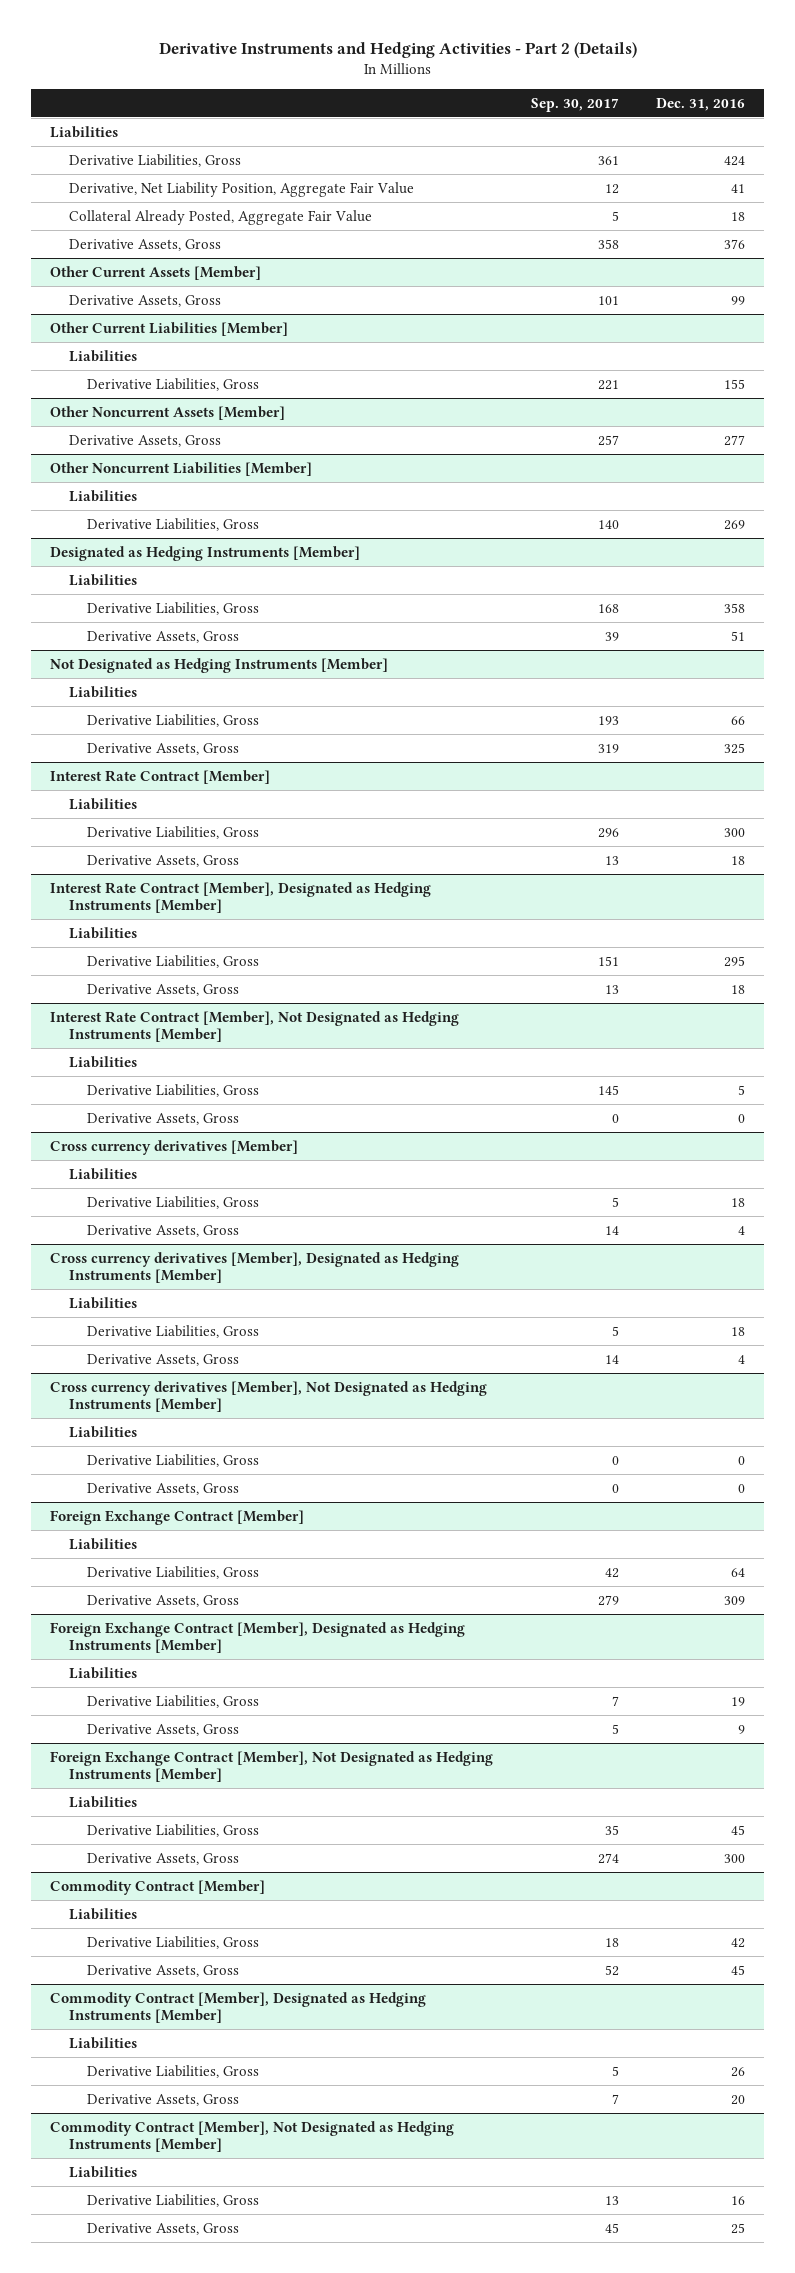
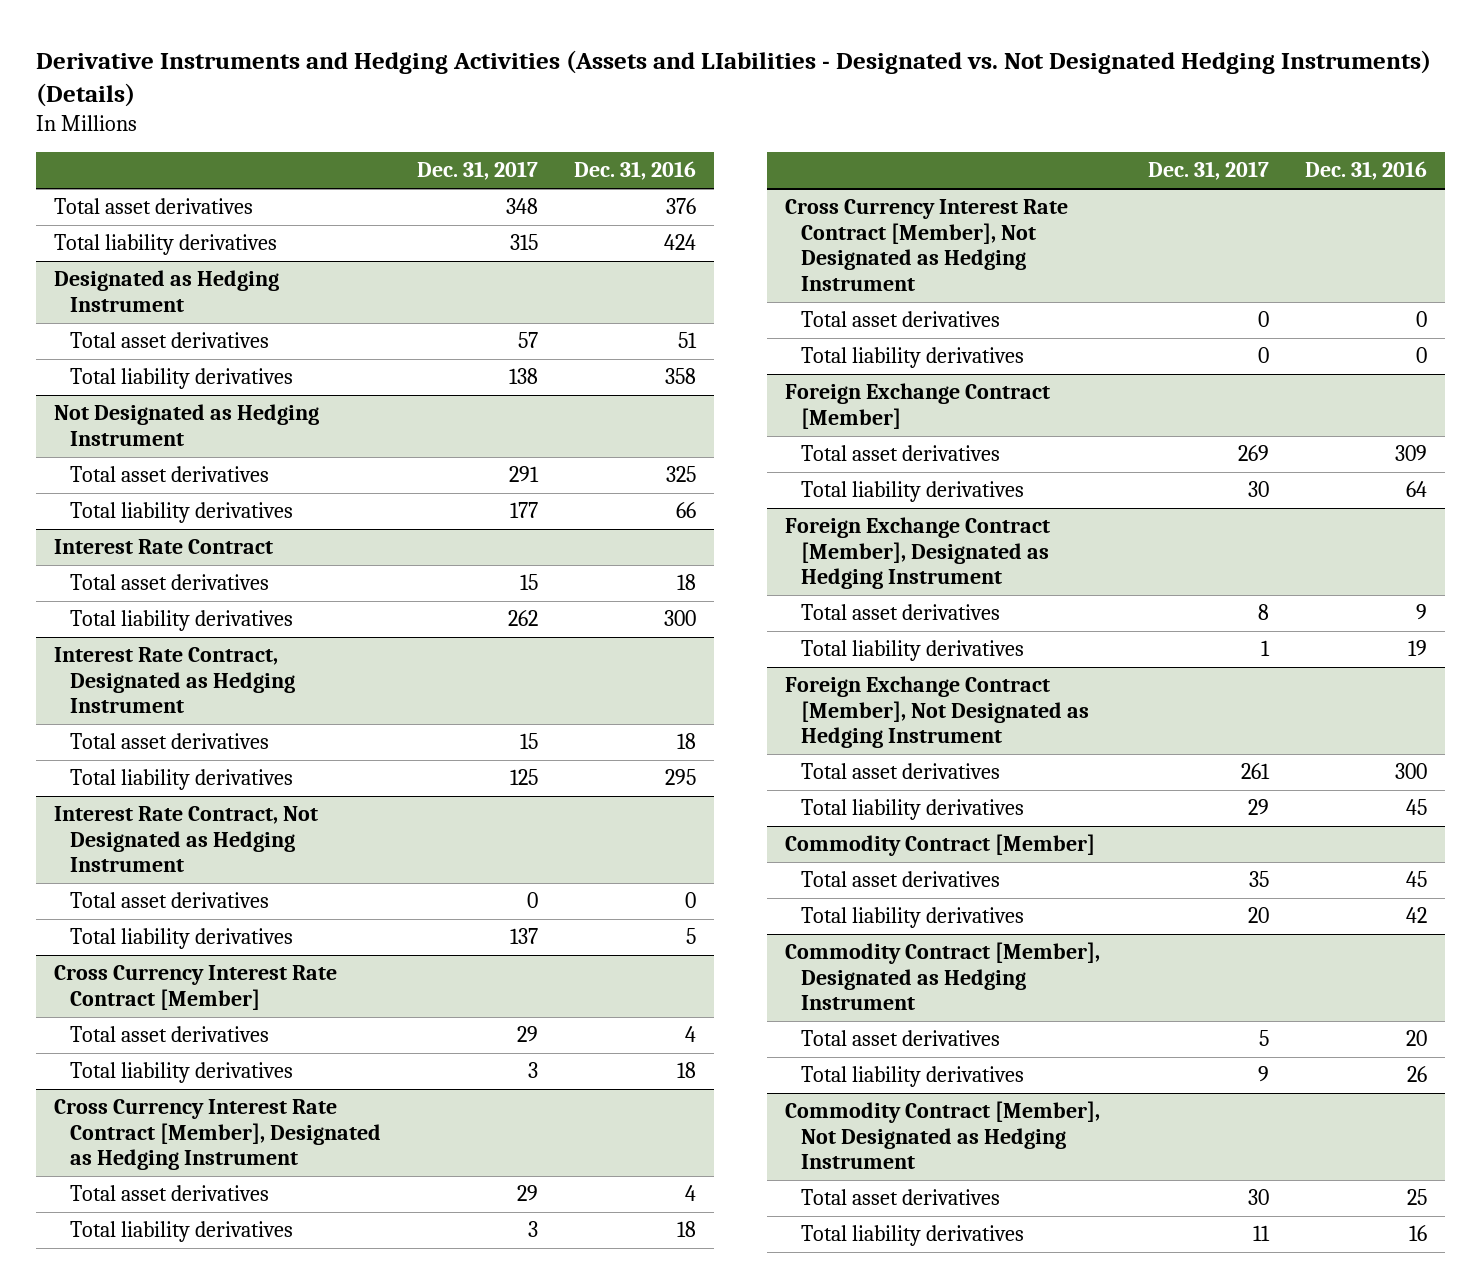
- Derivative Instruments and Hedging Activities - Part 2 (Details)
+ Derivative Instruments and Hedging Activities (Assets and LIabilities - Designated vs. Not Designated Hedging Instruments) (Details)
- | Sep. 30, 2017 | Dec. 31, 2016
+ | Dec. 31, 2017 | Dec. 31, 2016
- Liabilities
- Derivative Liabilities, Gross | 361 | 424
- Derivative, Net Liability Position, Aggregate Fair Value | 12 | 41
- Collateral Already Posted, Aggregate Fair Value | 5 | 18
- Derivative Assets, Gross | 358 | 376
- Other Current Assets [Member]
- Derivative Assets, Gross | 101 | 99
- Other Current Liabilities [Member]
- Liabilities
- Derivative Liabilities, Gross | 221 | 155
- Other Noncurrent Assets [Member]
- Derivative Assets, Gross | 257 | 277
- Other Noncurrent Liabilities [Member]
- Liabilities
- Derivative Liabilities, Gross | 140 | 269
- Designated as Hedging Instruments [Member]
- Liabilities
- Derivative Liabilities, Gross | 168 | 358
- Derivative Assets, Gross | 39 | 51
- Not Designated as Hedging Instruments [Member]
- Liabilities
- Derivative Liabilities, Gross | 193 | 66
- Derivative Assets, Gross | 319 | 325
- Interest Rate Contract [Member]
- Liabilities
- Derivative Liabilities, Gross | 296 | 300
- Derivative Assets, Gross | 13 | 18
- Interest Rate Contract [Member], Designated as Hedging Instruments [Member]
- Liabilities
- Derivative Liabilities, Gross | 151 | 295
- Derivative Assets, Gross | 13 | 18
- Interest Rate Contract [Member], Not Designated as Hedging Instruments [Member]
- Liabilities
- Derivative Liabilities, Gross | 145 | 5
- Derivative Assets, Gross | 0 | 0
- Cross currency derivatives [Member]
- Liabilities
- Derivative Liabilities, Gross | 5 | 18
- Derivative Assets, Gross | 14 | 4
- Cross currency derivatives [Member], Designated as Hedging Instruments [Member]
- Liabilities
- Derivative Liabilities, Gross | 5 | 18
- Derivative Assets, Gross | 14 | 4
- Cross currency derivatives [Member], Not Designated as Hedging Instruments [Member]
- Liabilities
- Derivative Liabilities, Gross | 0 | 0
- Derivative Assets, Gross | 0 | 0
+ Total asset derivatives | 348 | 376
+ Total liability derivatives | 315 | 424
+ Designated as Hedging Instrument
+ Total asset derivatives | 57 | 51
+ Total liability derivatives | 138 | 358
+ Not Designated as Hedging Instrument
+ Total asset derivatives | 291 | 325
+ Total liability derivatives | 177 | 66
+ Interest Rate Contract
+ Total asset derivatives | 15 | 18
+ Total liability derivatives | 262 | 300
+ Interest Rate Contract, Designated as Hedging Instrument
+ Total asset derivatives | 15 | 18
+ Total liability derivatives | 125 | 295
+ Interest Rate Contract, Not Designated as Hedging Instrument
+ Total asset derivatives | 0 | 0
+ Total liability derivatives | 137 | 5
+ Cross Currency Interest Rate Contract [Member]
+ Total asset derivatives | 29 | 4
+ Total liability derivatives | 3 | 18
+ Cross Currency Interest Rate Contract [Member], Designated as Hedging Instrument
+ Total asset derivatives | 29 | 4
+ Total liability derivatives | 3 | 18
+ Cross Currency Interest Rate Contract [Member], Not Designated as Hedging Instrument
+ Total asset derivatives | 0 | 0
+ Total liability derivatives | 0 | 0
@ Foreign Exchange Contract [Member]
- Liabilities
- Derivative Liabilities, Gross | 42 | 64
- Derivative Assets, Gross | 279 | 309
- Foreign Exchange Contract [Member], Designated as Hedging Instruments [Member]
- Liabilities
- Derivative Liabilities, Gross | 7 | 19
- Derivative Assets, Gross | 5 | 9
- Foreign Exchange Contract [Member], Not Designated as Hedging Instruments [Member]
- Liabilities
- Derivative Liabilities, Gross | 35 | 45
- Derivative Assets, Gross | 274 | 300
@ Foreign Exchange Contract [Member]
+ Total asset derivatives | 269 | 309
+ Total liability derivatives | 30 | 64
+ Foreign Exchange Contract [Member], Designated as Hedging Instrument
+ Total asset derivatives | 8 | 9
+ Total liability derivatives | 1 | 19
+ Foreign Exchange Contract [Member], Not Designated as Hedging Instrument
+ Total asset derivatives | 261 | 300
+ Total liability derivatives | 29 | 45
@ Commodity Contract [Member]
- Liabilities
- Derivative Liabilities, Gross | 18 | 42
- Derivative Assets, Gross | 52 | 45
- Commodity Contract [Member], Designated as Hedging Instruments [Member]
- Liabilities
- Derivative Liabilities, Gross | 5 | 26
- Derivative Assets, Gross | 7 | 20
- Commodity Contract [Member], Not Designated as Hedging Instruments [Member]
- Liabilities
- Derivative Liabilities, Gross | 13 | 16
- Derivative Assets, Gross | 45 | 25
@ Commodity Contract [Member]
+ Total asset derivatives | 35 | 45
+ Total liability derivatives | 20 | 42
+ Commodity Contract [Member], Designated as Hedging Instrument
+ Total asset derivatives | 5 | 20
+ Total liability derivatives | 9 | 26
+ Commodity Contract [Member], Not Designated as Hedging Instrument
+ Total asset derivatives | 30 | 25
+ Total liability derivatives | 11 | 16

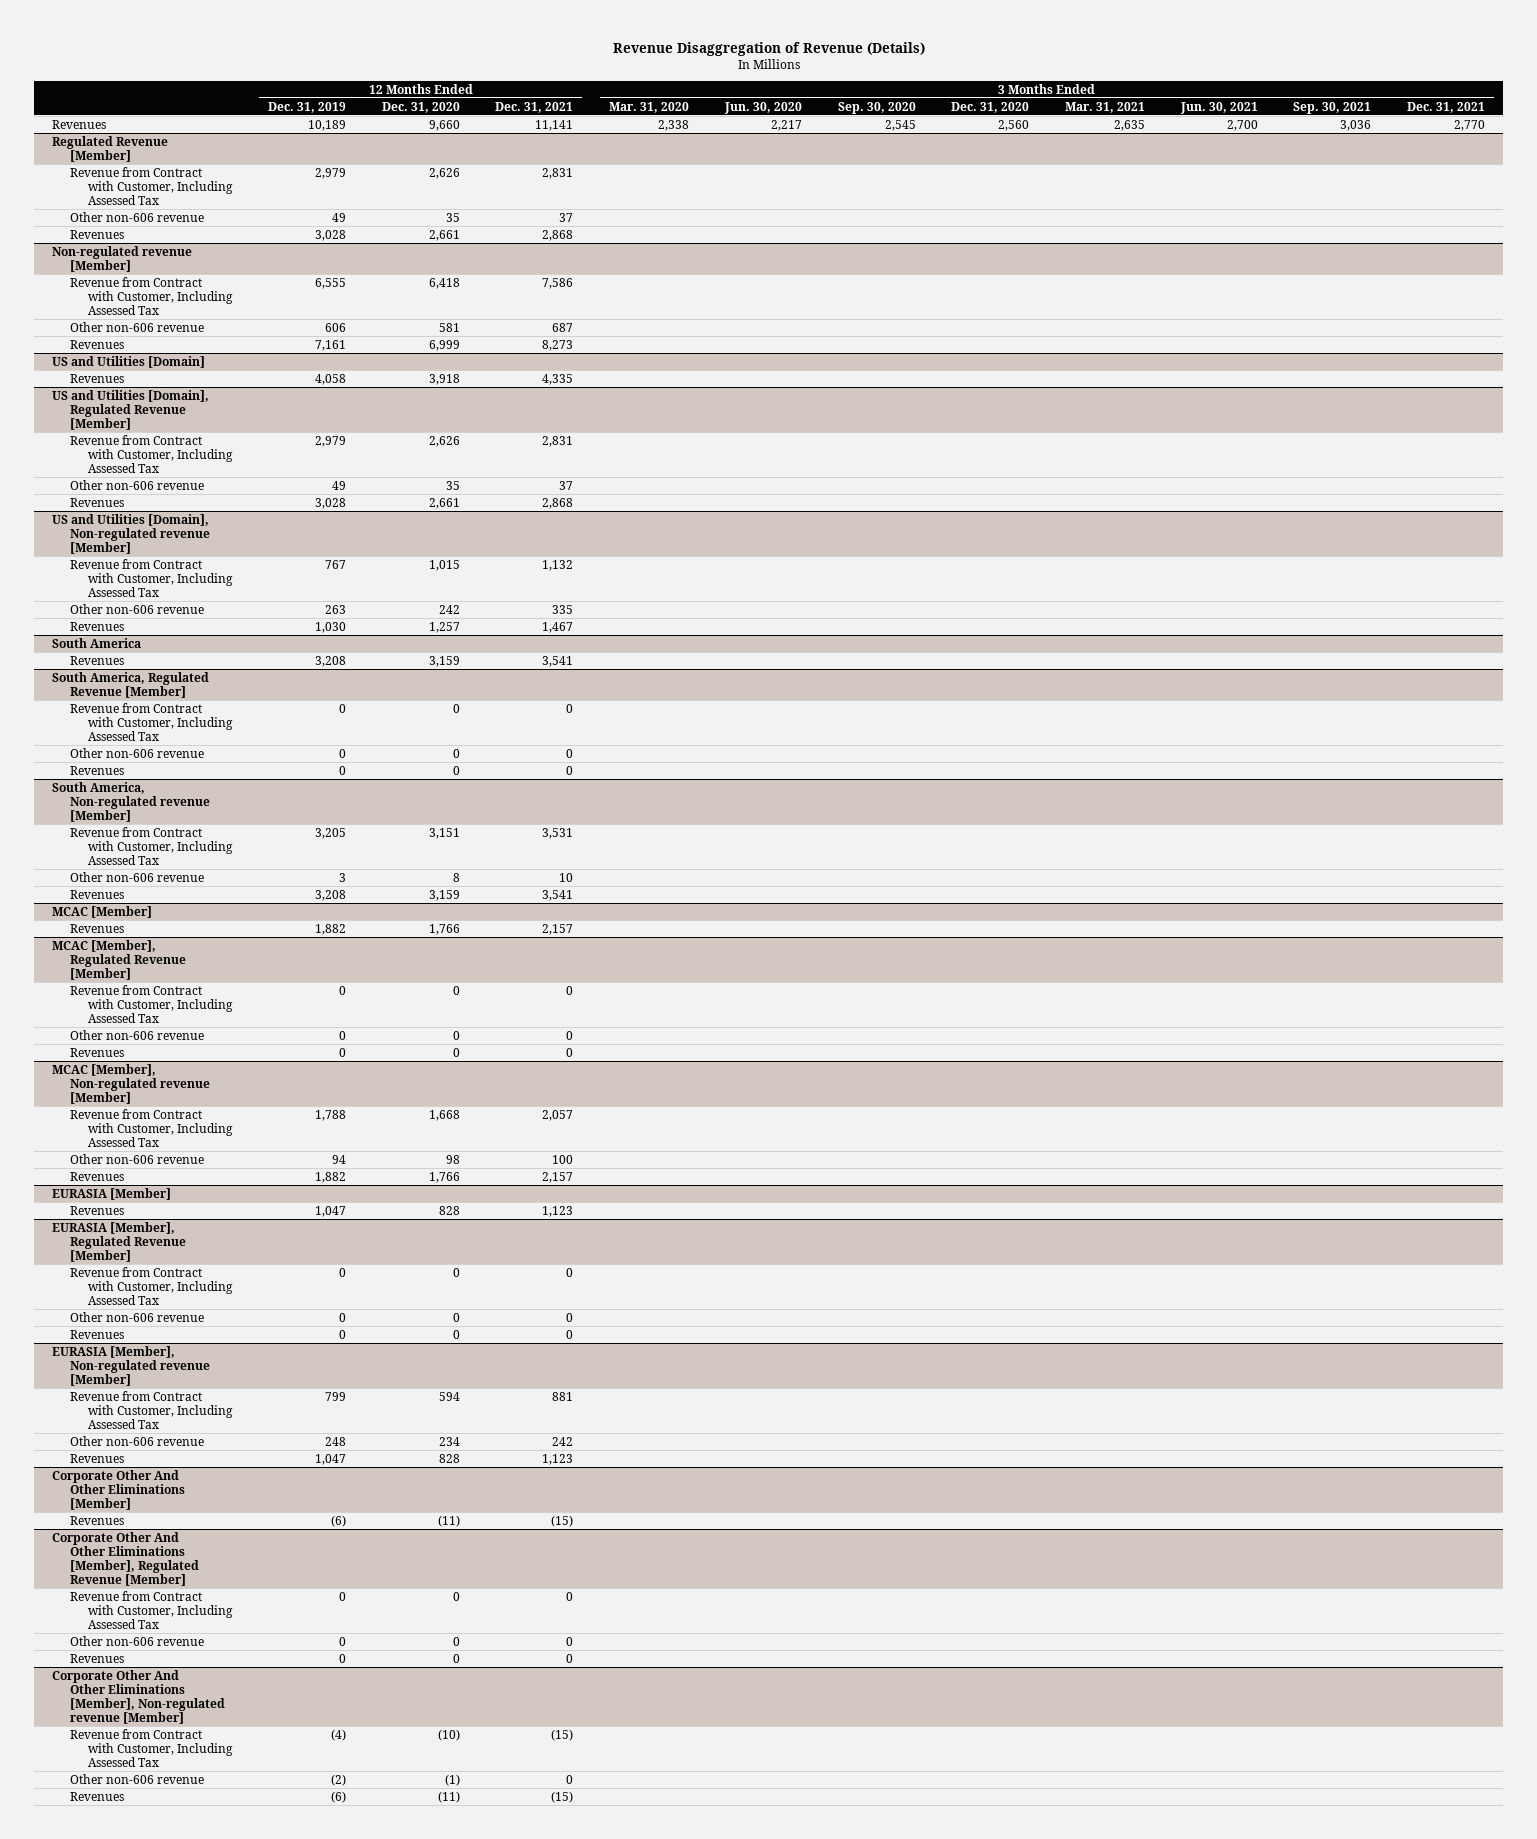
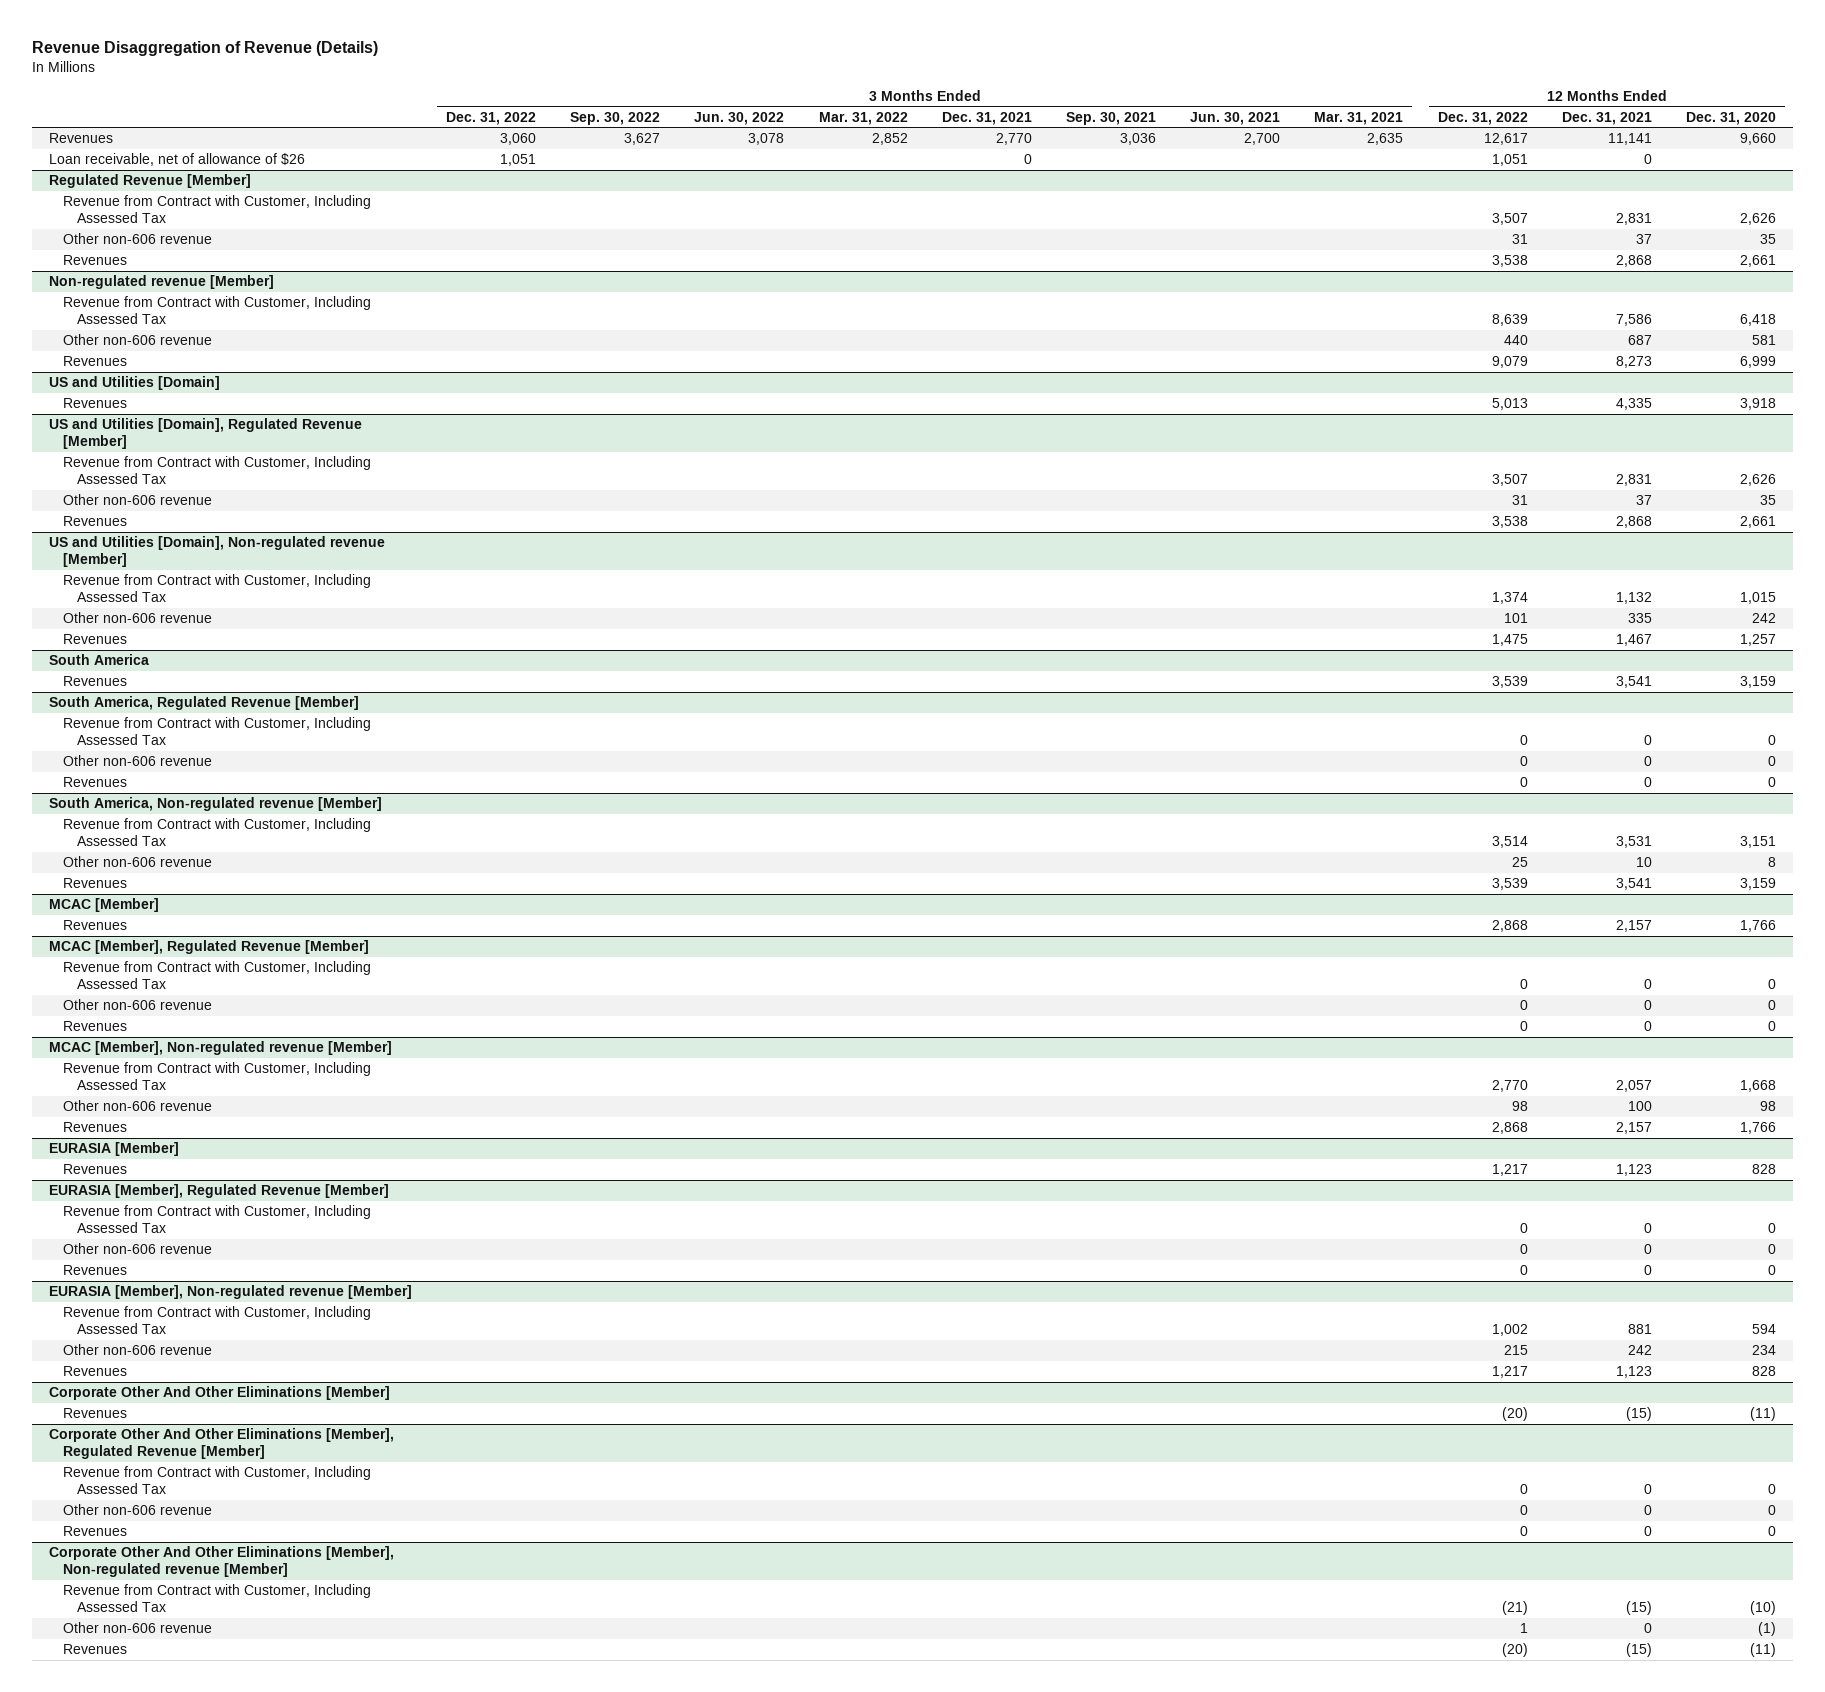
- | 12 Months Ended Dec. 31, 2019 | 12 Months Ended Dec. 31, 2020 | 12 Months Ended Dec. 31, 2021 | 3 Months Ended Mar. 31, 2020 | 3 Months Ended Jun. 30, 2020 | 3 Months Ended Sep. 30, 2020 | 3 Months Ended Dec. 31, 2020 | 3 Months Ended Mar. 31, 2021 | 3 Months Ended Jun. 30, 2021 | 3 Months Ended Sep. 30, 2021 | 3 Months Ended Dec. 31, 2021
+ | 3 Months Ended Dec. 31, 2022 | 3 Months Ended Sep. 30, 2022 | 3 Months Ended Jun. 30, 2022 | 3 Months Ended Mar. 31, 2022 | 3 Months Ended Dec. 31, 2021 | 3 Months Ended Sep. 30, 2021 | 3 Months Ended Jun. 30, 2021 | 3 Months Ended Mar. 31, 2021 | 12 Months Ended Dec. 31, 2022 | 12 Months Ended Dec. 31, 2021 | 12 Months Ended Dec. 31, 2020
+ Loan receivable, net of allowance of $26 | 1,051 | | | | 0 | | | | 1,051 | 0 |

